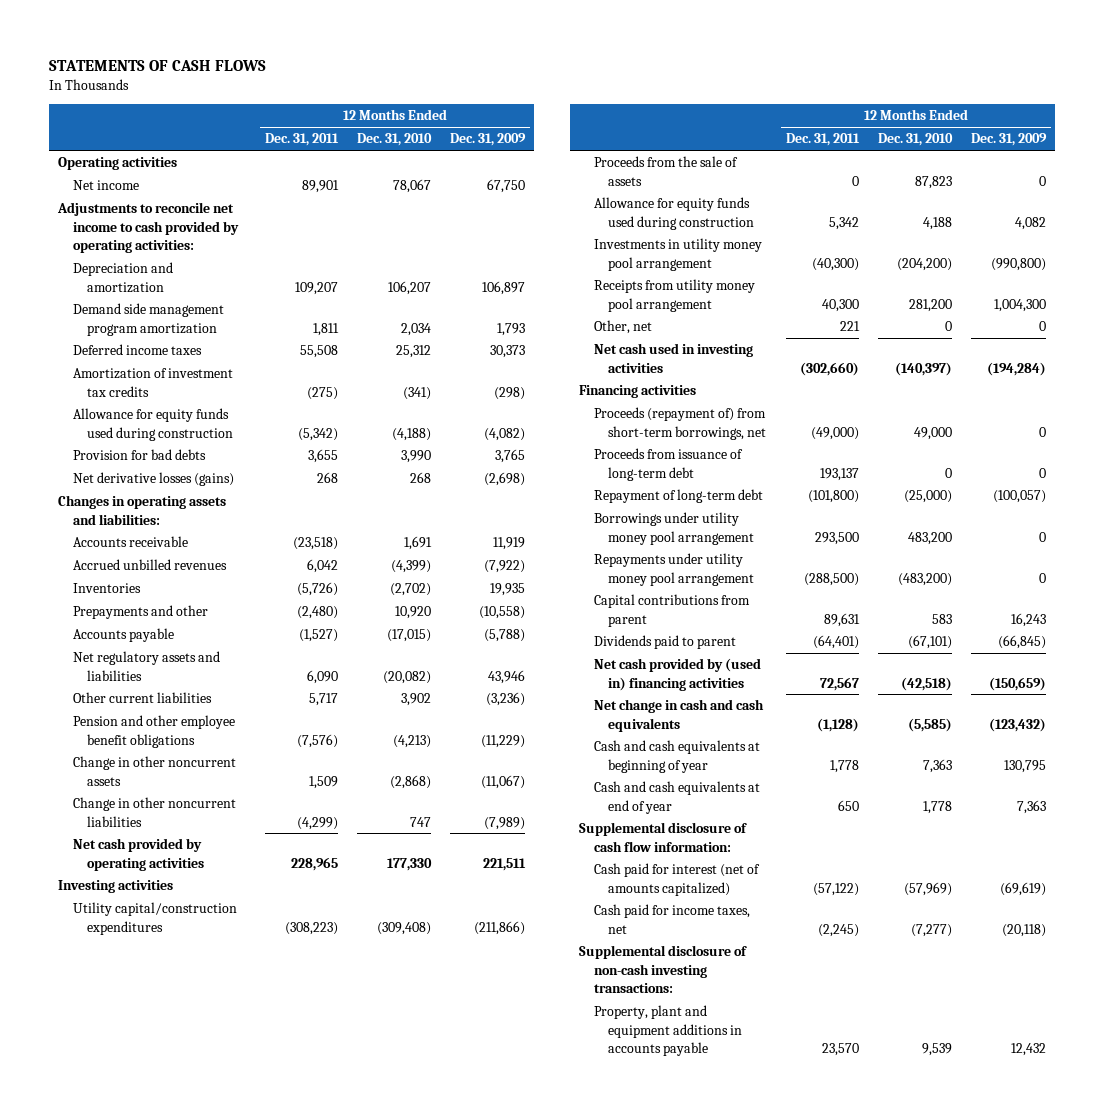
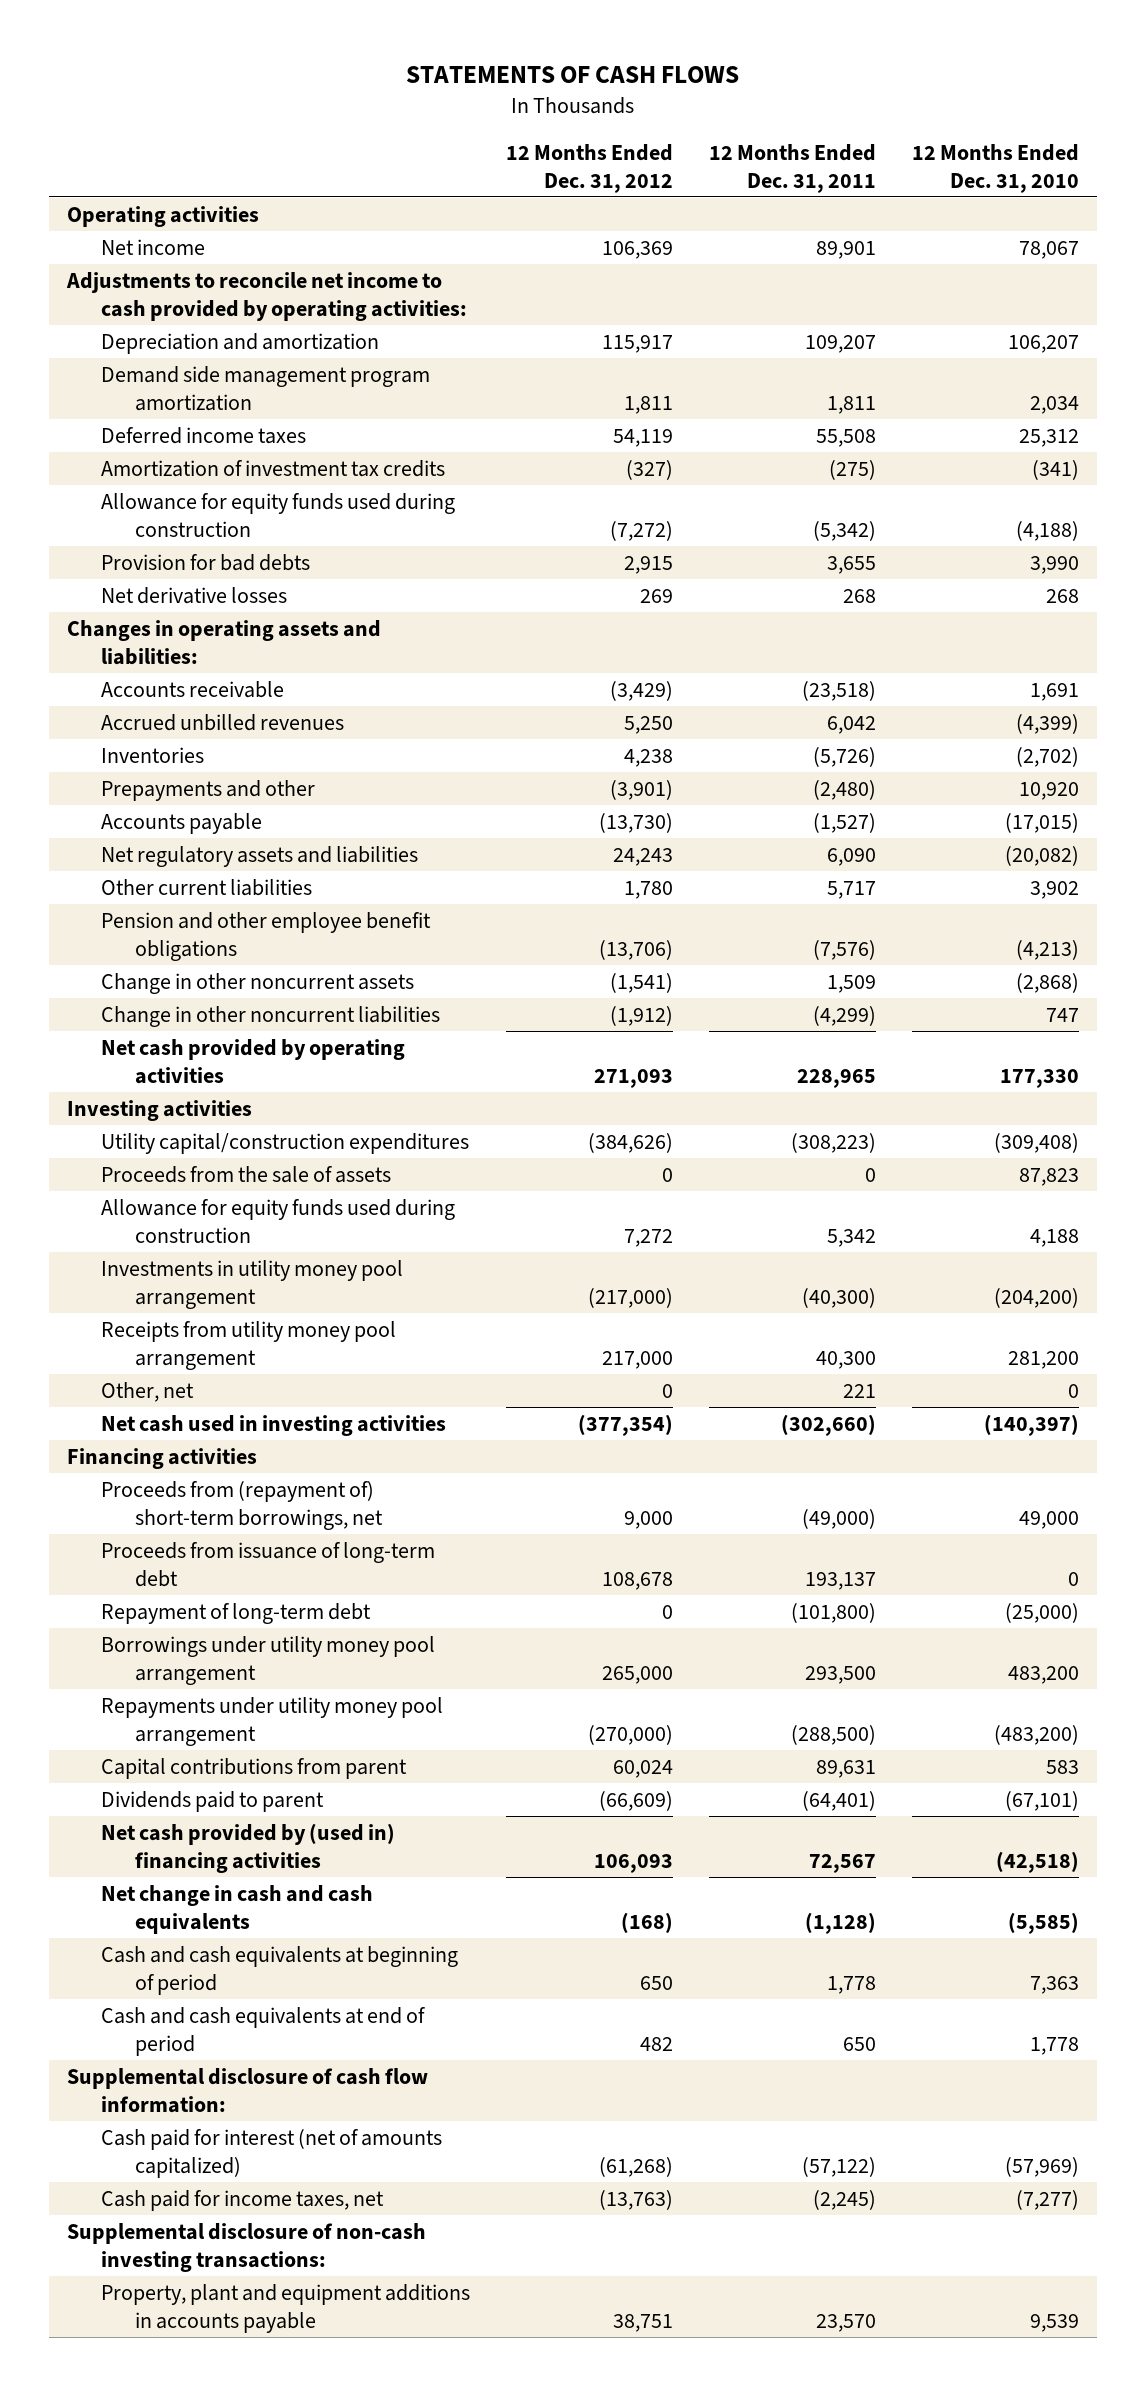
- | 12 Months Ended Dec. 31, 2011 | 12 Months Ended Dec. 31, 2010 | 12 Months Ended Dec. 31, 2009
+ | 12 Months Ended Dec. 31, 2012 | 12 Months Ended Dec. 31, 2011 | 12 Months Ended Dec. 31, 2010
- Net derivative losses (gains) | 268 | 268 | (2,698)
+ Net derivative losses | 269 | 268 | 268
- Proceeds (repayment of) from short-term borrowings, net | (49,000) | 49,000 | 0
+ Proceeds from (repayment of) short-term borrowings, net | 9,000 | (49,000) | 49,000
- Cash and cash equivalents at beginning of year | 1,778 | 7,363 | 130,795
- Cash and cash equivalents at end of year | 650 | 1,778 | 7,363
+ Cash and cash equivalents at beginning of period | 650 | 1,778 | 7,363
+ Cash and cash equivalents at end of period | 482 | 650 | 1,778

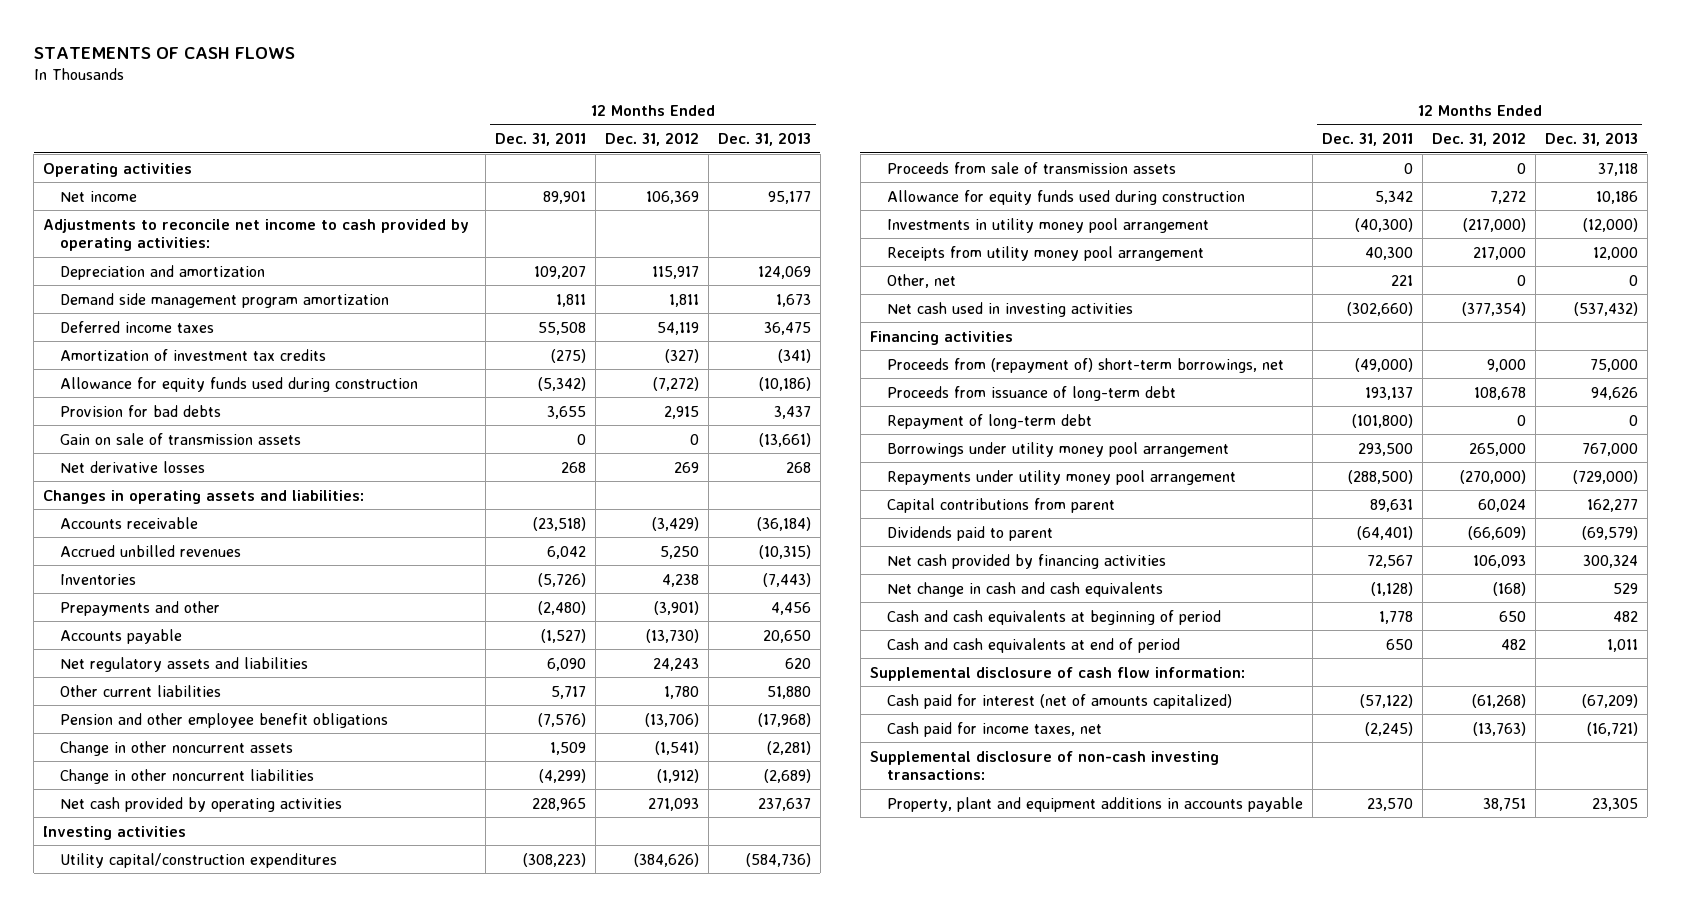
- | 12 Months Ended Dec. 31, 2012 | 12 Months Ended Dec. 31, 2011 | 12 Months Ended Dec. 31, 2010
+ | 12 Months Ended Dec. 31, 2011 | 12 Months Ended Dec. 31, 2012 | 12 Months Ended Dec. 31, 2013
+ Gain on sale of transmission assets | 0 | 0 | (13,661)
- Proceeds from the sale of assets | 0 | 0 | 87,823
+ Proceeds from sale of transmission assets | 0 | 0 | 37,118
- Net cash provided by (used in) financing activities | 106,093 | 72,567 | (42,518)
+ Net cash provided by financing activities | 72,567 | 106,093 | 300,324

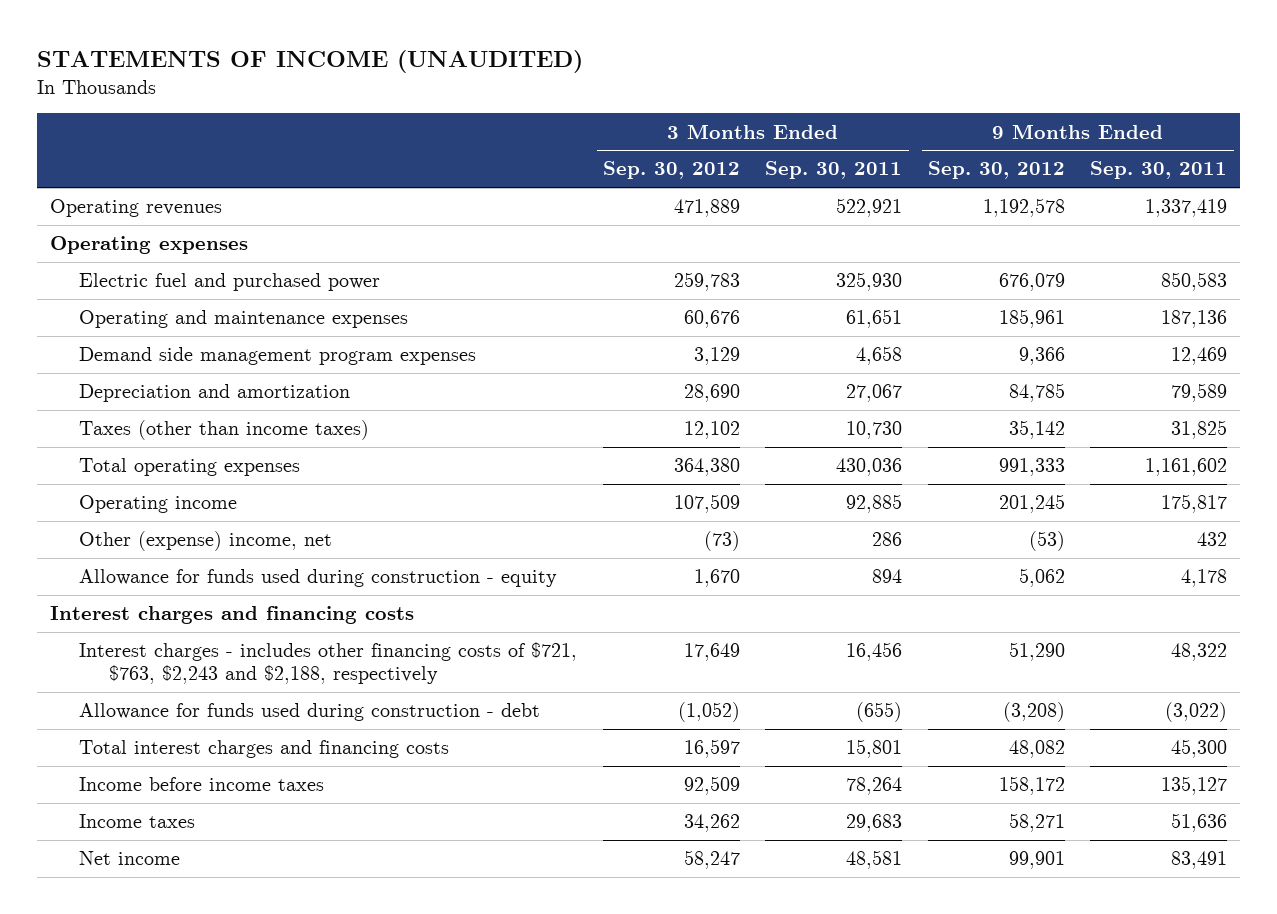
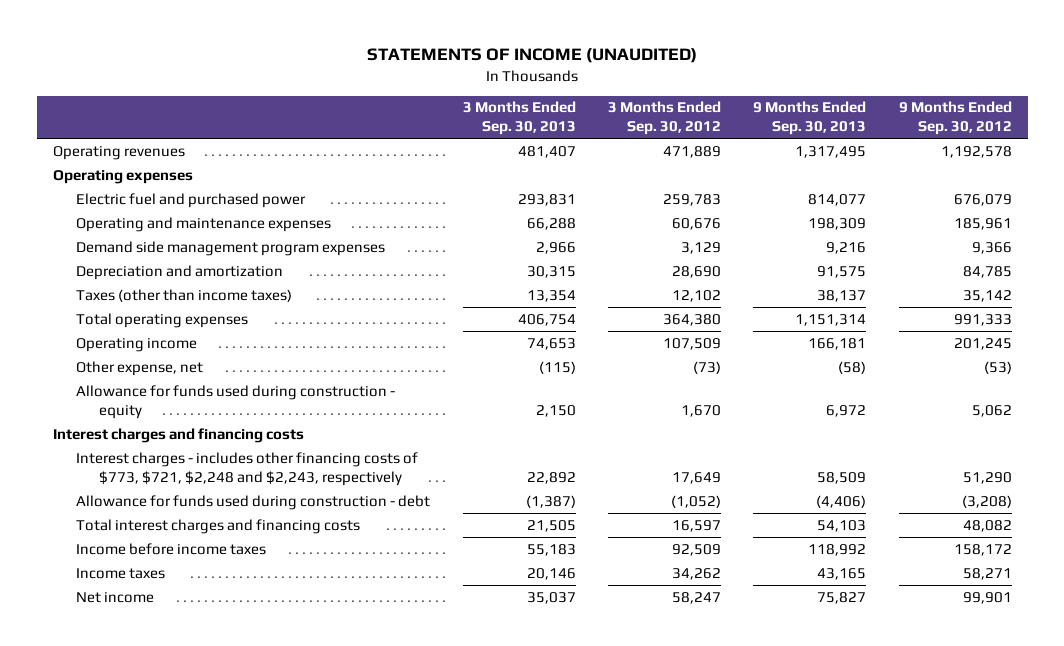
- | 3 Months Ended Sep. 30, 2012 | 3 Months Ended Sep. 30, 2011 | 9 Months Ended Sep. 30, 2012 | 9 Months Ended Sep. 30, 2011
+ | 3 Months Ended Sep. 30, 2013 | 3 Months Ended Sep. 30, 2012 | 9 Months Ended Sep. 30, 2013 | 9 Months Ended Sep. 30, 2012
- Other (expense) income, net | (73) | 286 | (53) | 432
+ Other expense, net | (115) | (73) | (58) | (53)
- Interest charges - includes other financing costs of $721, $763, $2,243 and $2,188, respectively | 17,649 | 16,456 | 51,290 | 48,322
+ Interest charges - includes other financing costs of $773, $721, $2,248 and $2,243, respectively | 22,892 | 17,649 | 58,509 | 51,290

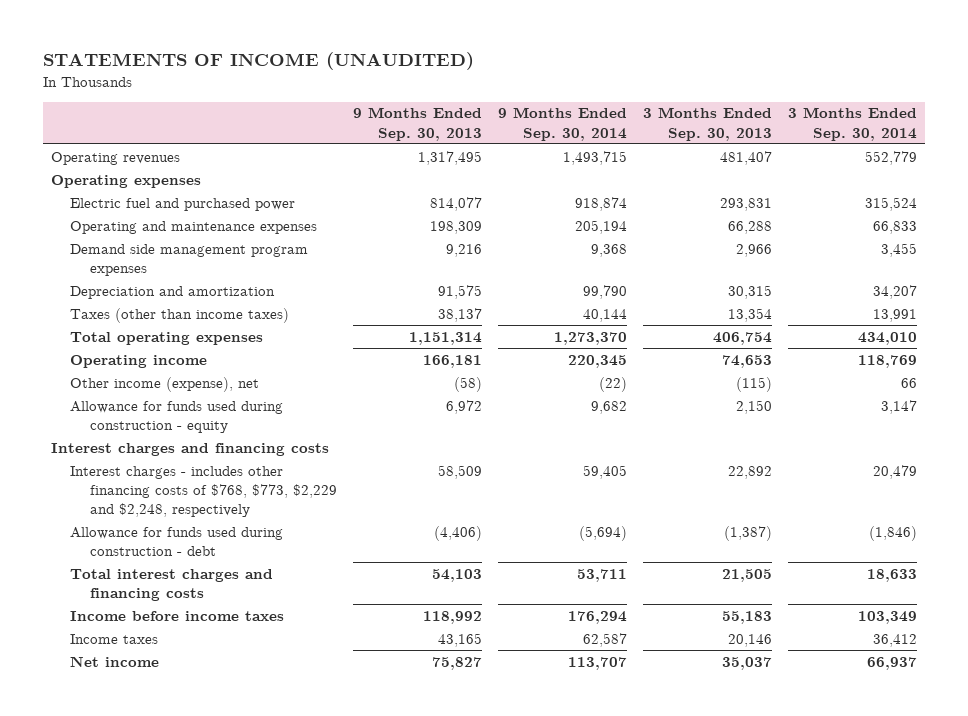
- | 3 Months Ended Sep. 30, 2013 | 3 Months Ended Sep. 30, 2012 | 9 Months Ended Sep. 30, 2013 | 9 Months Ended Sep. 30, 2012
+ | 9 Months Ended Sep. 30, 2013 | 9 Months Ended Sep. 30, 2014 | 3 Months Ended Sep. 30, 2013 | 3 Months Ended Sep. 30, 2014
- Other expense, net | (115) | (73) | (58) | (53)
+ Other income (expense), net | (58) | (22) | (115) | 66
- Interest charges - includes other financing costs of $773, $721, $2,248 and $2,243, respectively | 22,892 | 17,649 | 58,509 | 51,290
+ Interest charges - includes other financing costs of $768, $773, $2,229 and $2,248, respectively | 58,509 | 59,405 | 22,892 | 20,479

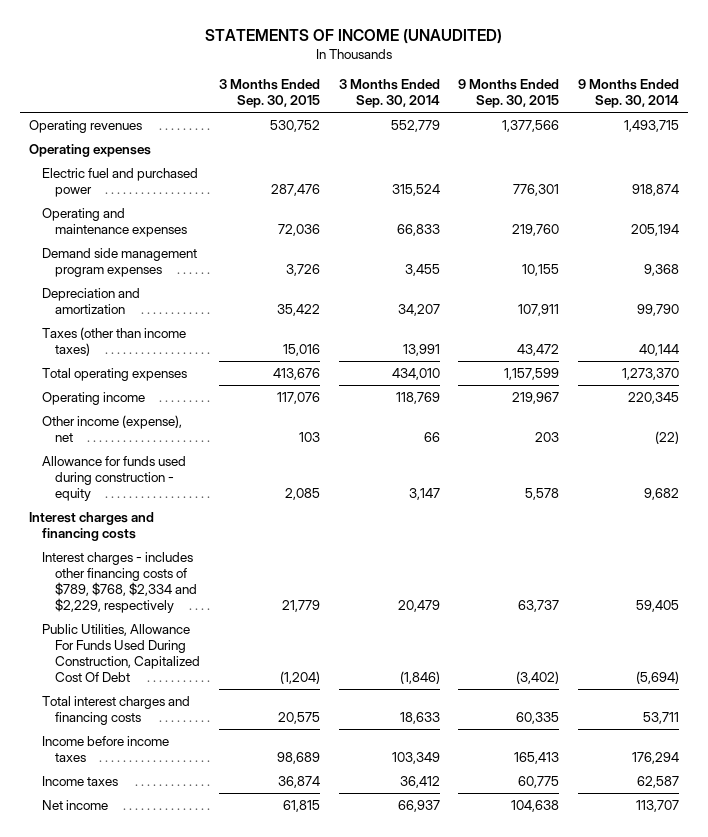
- | 9 Months Ended Sep. 30, 2013 | 9 Months Ended Sep. 30, 2014 | 3 Months Ended Sep. 30, 2013 | 3 Months Ended Sep. 30, 2014
+ | 3 Months Ended Sep. 30, 2015 | 3 Months Ended Sep. 30, 2014 | 9 Months Ended Sep. 30, 2015 | 9 Months Ended Sep. 30, 2014
- Interest charges - includes other financing costs of $768, $773, $2,229 and $2,248, respectively | 58,509 | 59,405 | 22,892 | 20,479
- Allowance for funds used during construction - debt | (4,406) | (5,694) | (1,387) | (1,846)
+ Interest charges - includes other financing costs of $789, $768, $2,334 and $2,229, respectively | 21,779 | 20,479 | 63,737 | 59,405
+ Public Utilities, Allowance For Funds Used During Construction, Capitalized Cost Of Debt | (1,204) | (1,846) | (3,402) | (5,694)

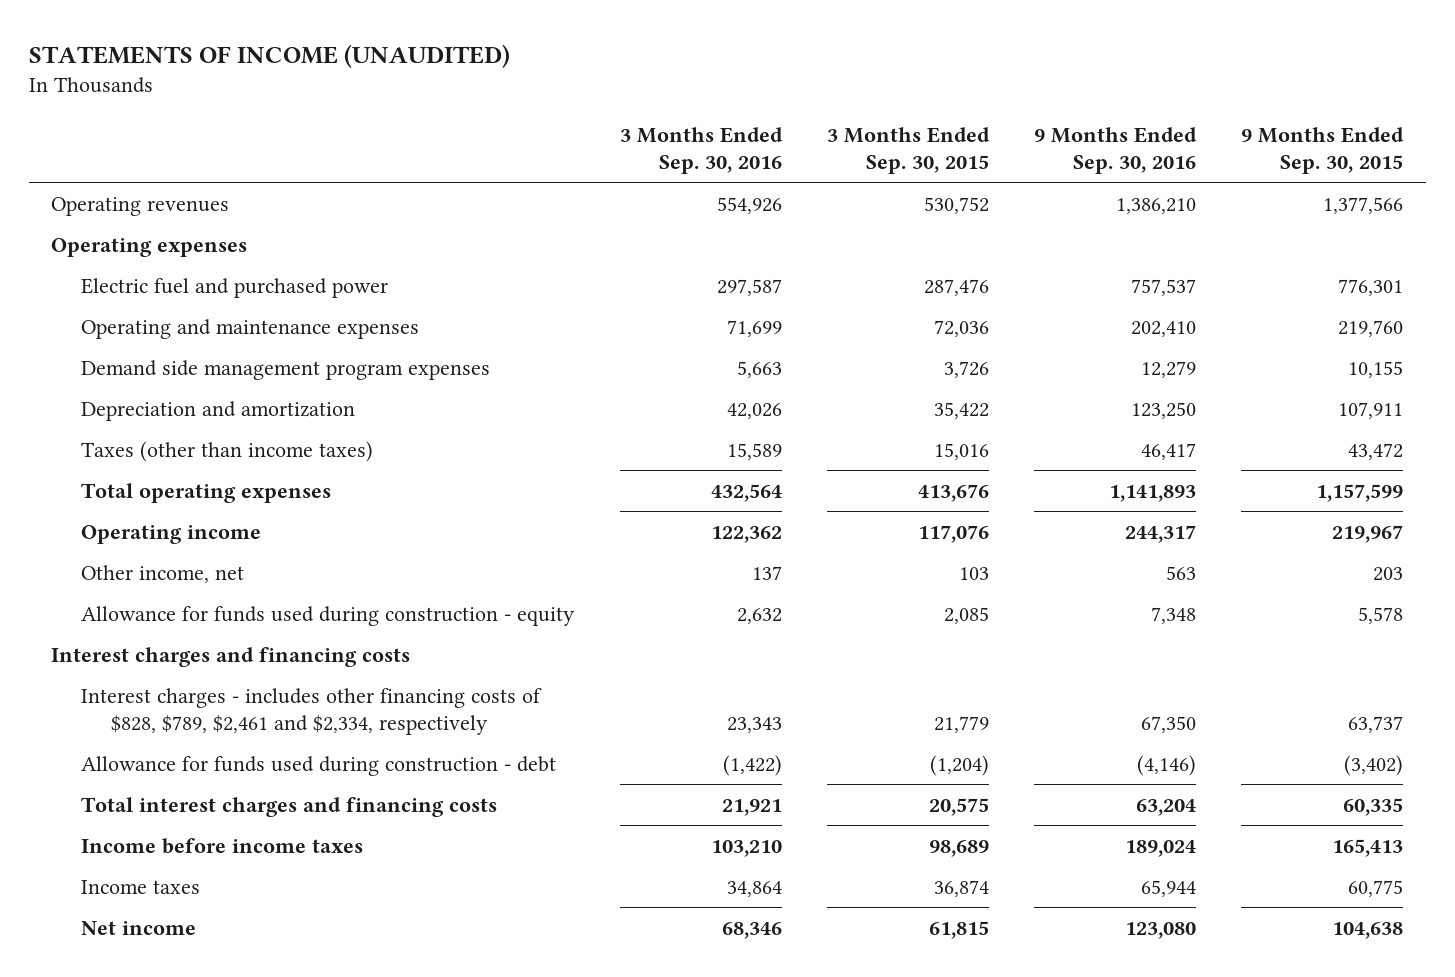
- | 3 Months Ended Sep. 30, 2015 | 3 Months Ended Sep. 30, 2014 | 9 Months Ended Sep. 30, 2015 | 9 Months Ended Sep. 30, 2014
+ | 3 Months Ended Sep. 30, 2016 | 3 Months Ended Sep. 30, 2015 | 9 Months Ended Sep. 30, 2016 | 9 Months Ended Sep. 30, 2015
- Other income (expense), net | 103 | 66 | 203 | (22)
+ Other income, net | 137 | 103 | 563 | 203
- Interest charges - includes other financing costs of $789, $768, $2,334 and $2,229, respectively | 21,779 | 20,479 | 63,737 | 59,405
- Public Utilities, Allowance For Funds Used During Construction, Capitalized Cost Of Debt | (1,204) | (1,846) | (3,402) | (5,694)
+ Interest charges - includes other financing costs of $828, $789, $2,461 and $2,334, respectively | 23,343 | 21,779 | 67,350 | 63,737
+ Allowance for funds used during construction - debt | (1,422) | (1,204) | (4,146) | (3,402)

